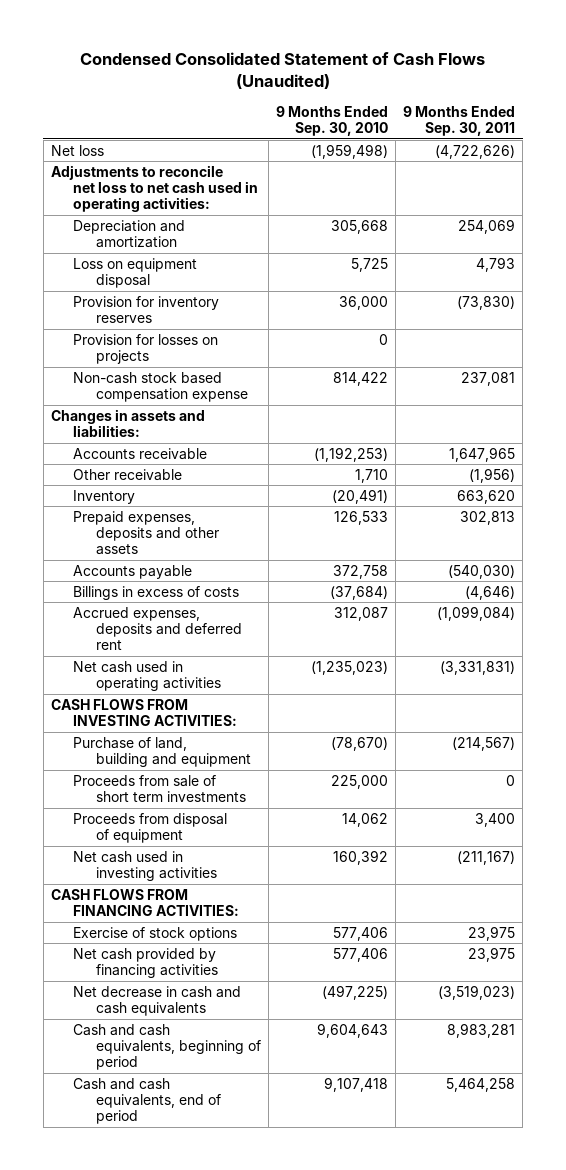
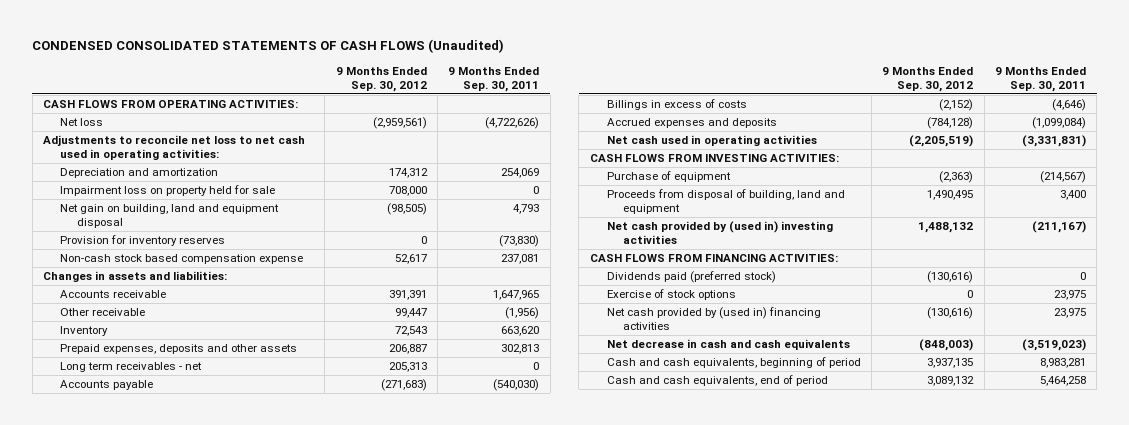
- Condensed Consolidated Statement of Cash Flows (Unaudited)
+ CONDENSED CONSOLIDATED STATEMENTS OF CASH FLOWS (Unaudited)
- | 9 Months Ended Sep. 30, 2010 | 9 Months Ended Sep. 30, 2011
+ | 9 Months Ended Sep. 30, 2012 | 9 Months Ended Sep. 30, 2011
+ CASH FLOWS FROM OPERATING ACTIVITIES:
- Loss on equipment disposal | 5,725 | 4,793
+ Impairment loss on property held for sale | 708,000 | 0
+ Net gain on building, land and equipment disposal | (98,505) | 4,793
- Provision for losses on projects | 0 |
+ Long term receivables - net | 205,313 | 0
- Accrued expenses, deposits and deferred rent | 312,087 | (1,099,084)
+ Accrued expenses and deposits | (784,128) | (1,099,084)
- Purchase of land, building and equipment | (78,670) | (214,567)
- Proceeds from sale of short term investments | 225,000 | 0
- Proceeds from disposal of equipment | 14,062 | 3,400
- Net cash used in investing activities | 160,392 | (211,167)
+ Purchase of equipment | (2,363) | (214,567)
+ Proceeds from disposal of building, land and equipment | 1,490,495 | 3,400
+ Net cash provided by (used in) investing activities | 1,488,132 | (211,167)
+ Dividends paid (preferred stock) | (130,616) | 0
- Net cash provided by financing activities | 577,406 | 23,975
+ Net cash provided by (used in) financing activities | (130,616) | 23,975

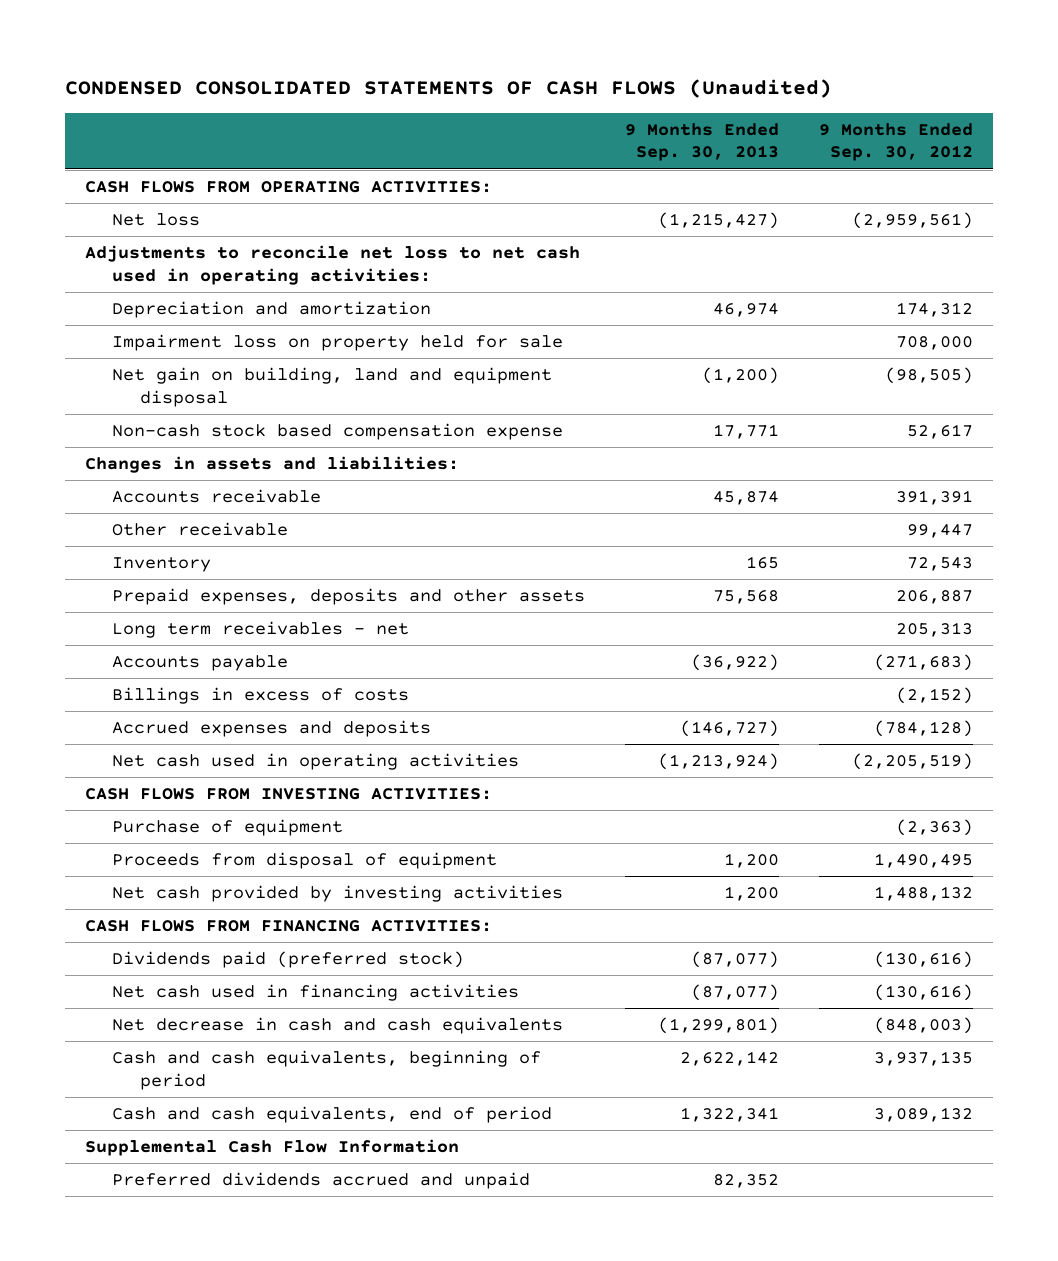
- | 9 Months Ended Sep. 30, 2012 | 9 Months Ended Sep. 30, 2011
+ | 9 Months Ended Sep. 30, 2013 | 9 Months Ended Sep. 30, 2012
- Provision for inventory reserves | 0 | (73,830)
- Proceeds from disposal of building, land and equipment | 1,490,495 | 3,400
- Net cash provided by (used in) investing activities | 1,488,132 | (211,167)
+ Proceeds from disposal of equipment | 1,200 | 1,490,495
+ Net cash provided by investing activities | 1,200 | 1,488,132
- Exercise of stock options | 0 | 23,975
- Net cash provided by (used in) financing activities | (130,616) | 23,975
+ Net cash used in financing activities | (87,077) | (130,616)
+ Supplemental Cash Flow Information
+ Preferred dividends accrued and unpaid | 82,352 |

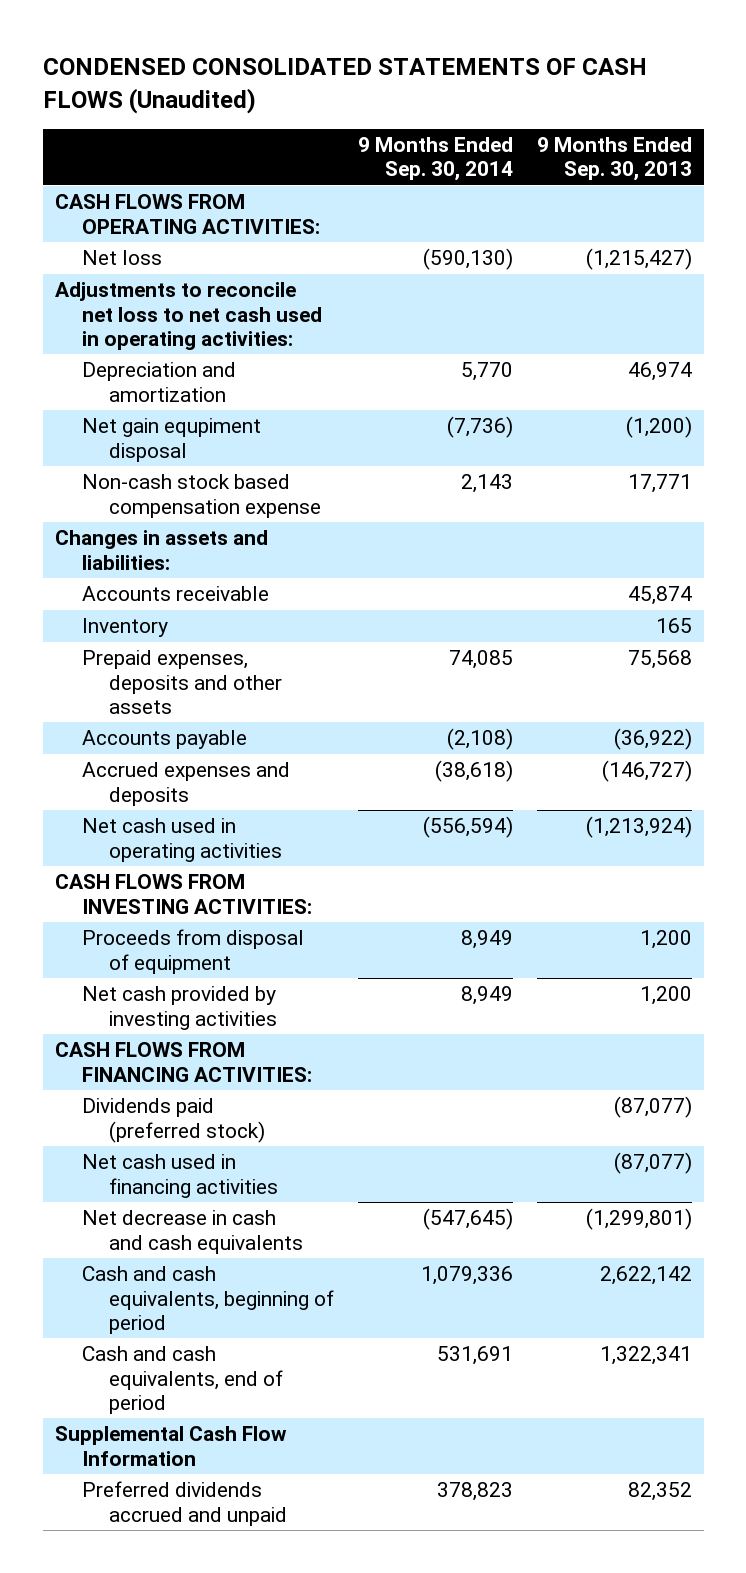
- | 9 Months Ended Sep. 30, 2013 | 9 Months Ended Sep. 30, 2012
+ | 9 Months Ended Sep. 30, 2014 | 9 Months Ended Sep. 30, 2013
- Impairment loss on property held for sale | | 708,000
- Net gain on building, land and equipment disposal | (1,200) | (98,505)
+ Net gain equpiment disposal | (7,736) | (1,200)
- Other receivable | | 99,447
- Long term receivables - net | | 205,313
- Billings in excess of costs | | (2,152)
- Purchase of equipment | | (2,363)

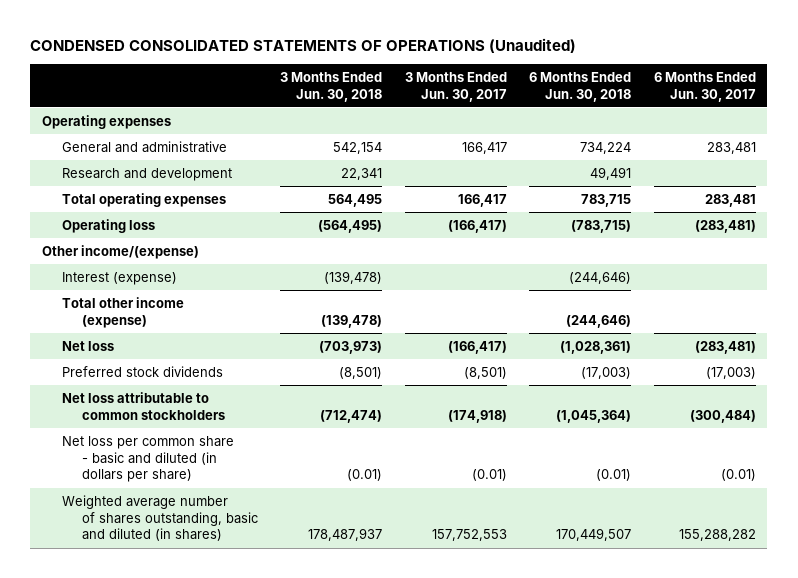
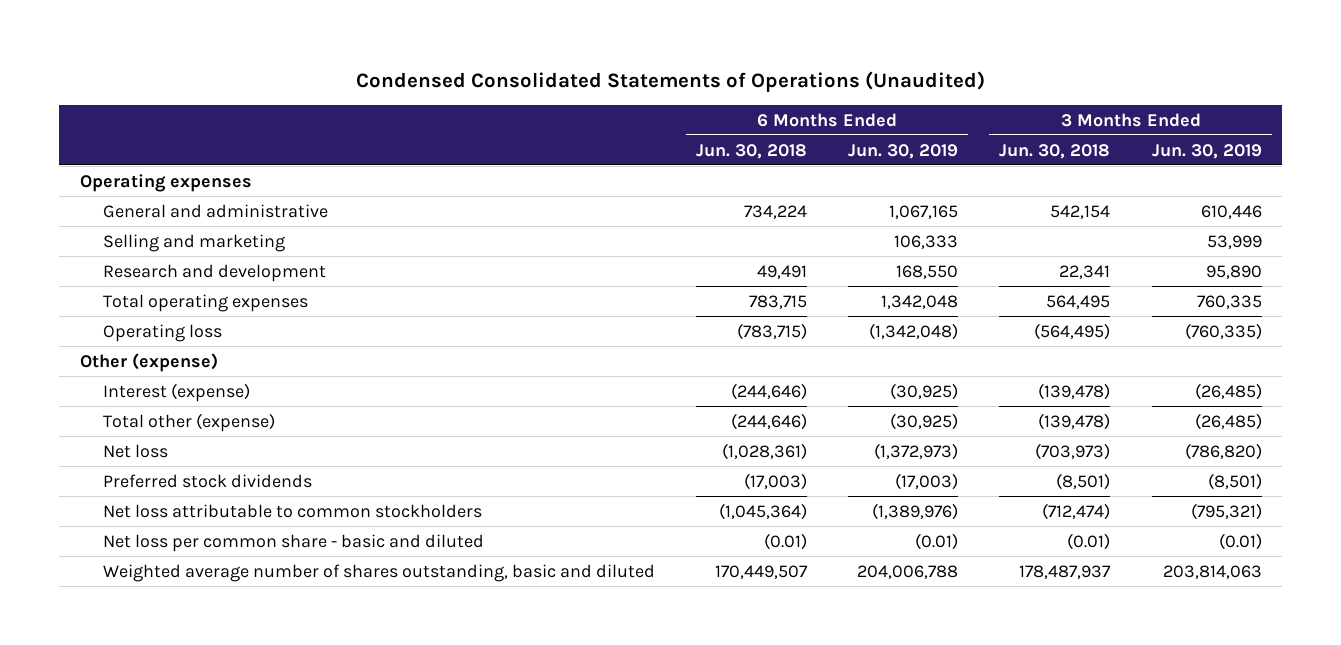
- CONDENSED CONSOLIDATED STATEMENTS OF OPERATIONS (Unaudited)
+ Condensed Consolidated Statements of Operations (Unaudited)
- | 3 Months Ended Jun. 30, 2018 | 3 Months Ended Jun. 30, 2017 | 6 Months Ended Jun. 30, 2018 | 6 Months Ended Jun. 30, 2017
+ | 6 Months Ended Jun. 30, 2018 | 6 Months Ended Jun. 30, 2019 | 3 Months Ended Jun. 30, 2018 | 3 Months Ended Jun. 30, 2019
+ Selling and marketing | | 106,333 | | 53,999
- Other income/(expense)
+ Other (expense)
- Total other income (expense) | (139,478) | | (244,646) |
+ Total other (expense) | (244,646) | (30,925) | (139,478) | (26,485)
- Net loss per common share - basic and diluted (in dollars per share) | (0.01) | (0.01) | (0.01) | (0.01)
- Weighted average number of shares outstanding, basic and diluted (in shares) | 178,487,937 | 157,752,553 | 170,449,507 | 155,288,282
+ Net loss per common share - basic and diluted | (0.01) | (0.01) | (0.01) | (0.01)
+ Weighted average number of shares outstanding, basic and diluted | 170,449,507 | 204,006,788 | 178,487,937 | 203,814,063

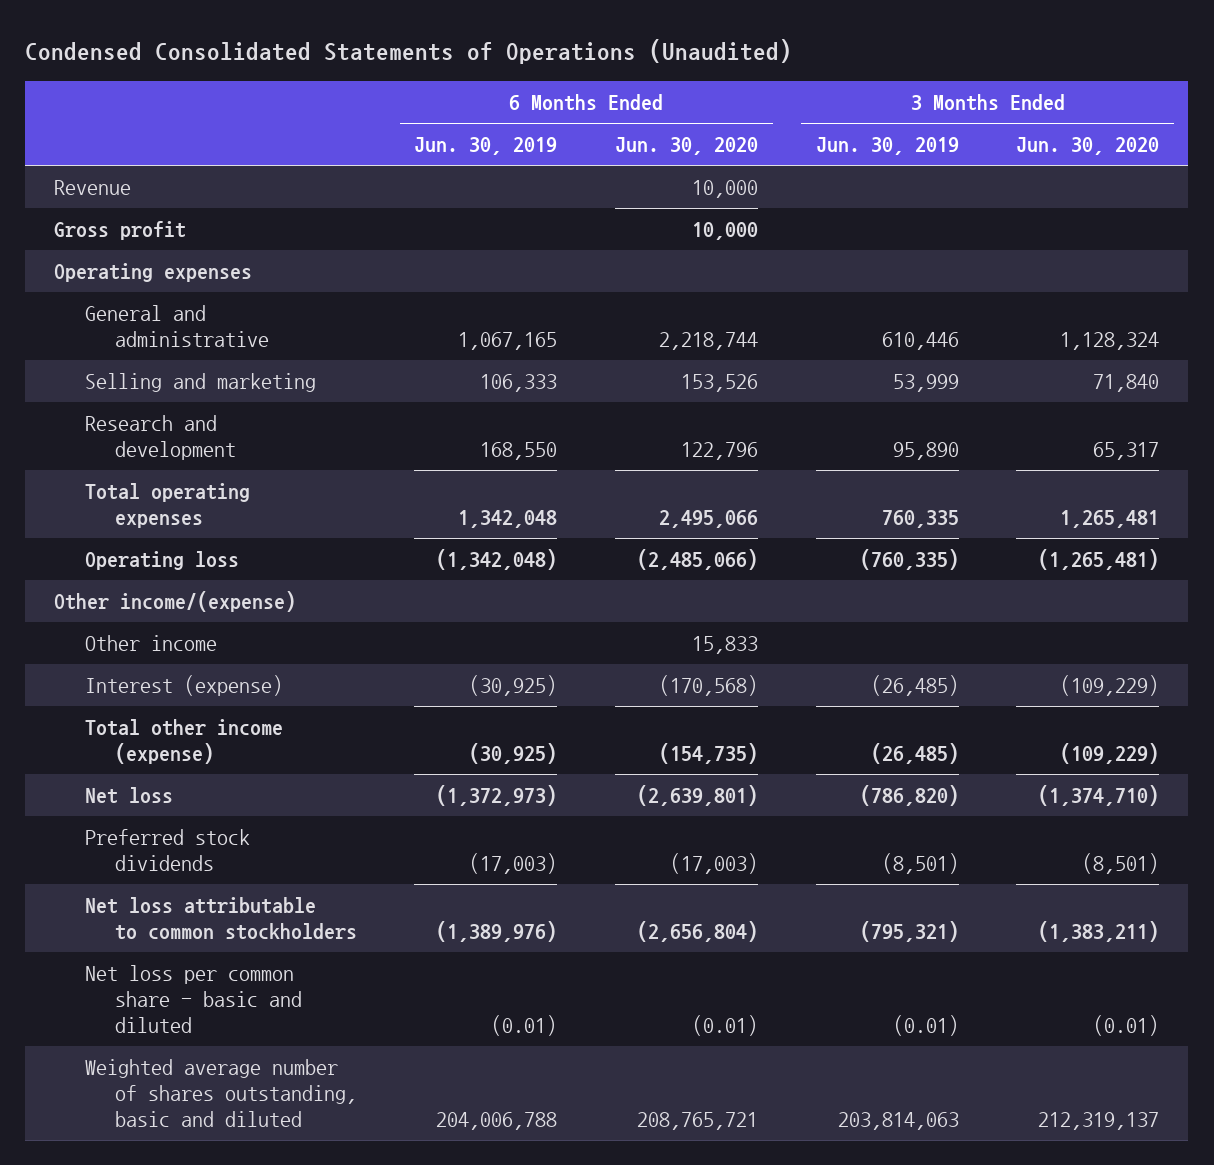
- | 6 Months Ended Jun. 30, 2018 | 6 Months Ended Jun. 30, 2019 | 3 Months Ended Jun. 30, 2018 | 3 Months Ended Jun. 30, 2019
+ | 6 Months Ended Jun. 30, 2019 | 6 Months Ended Jun. 30, 2020 | 3 Months Ended Jun. 30, 2019 | 3 Months Ended Jun. 30, 2020
+ Revenue | | 10,000 | |
+ Gross profit | | 10,000 | |
- Other (expense)
+ Other income/(expense)
+ Other income | | 15,833 | |
- Total other (expense) | (244,646) | (30,925) | (139,478) | (26,485)
+ Total other income (expense) | (30,925) | (154,735) | (26,485) | (109,229)

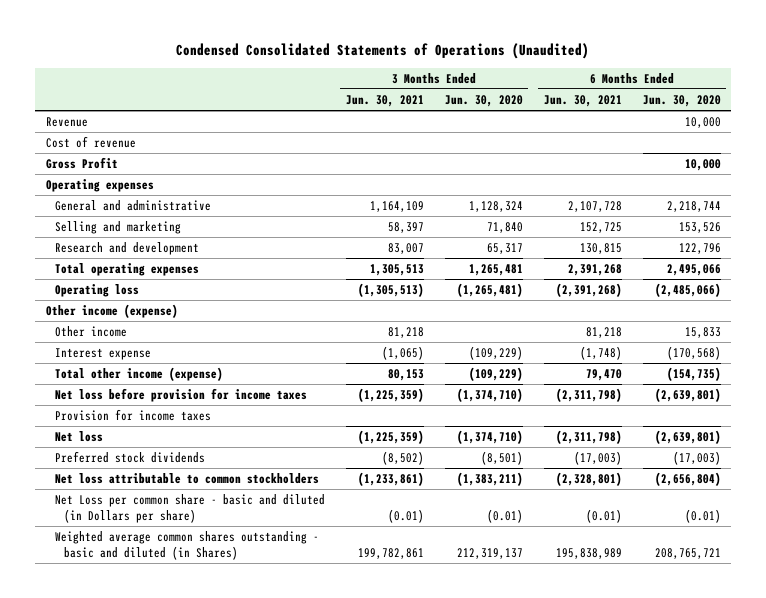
- | 6 Months Ended Jun. 30, 2019 | 6 Months Ended Jun. 30, 2020 | 3 Months Ended Jun. 30, 2019 | 3 Months Ended Jun. 30, 2020
+ | 3 Months Ended Jun. 30, 2021 | 3 Months Ended Jun. 30, 2020 | 6 Months Ended Jun. 30, 2021 | 6 Months Ended Jun. 30, 2020
- Gross profit | | 10,000 | |
+ Cost of revenue
+ Gross Profit | | | | 10,000
- Other income/(expense)
+ Other income (expense)
- Interest (expense) | (30,925) | (170,568) | (26,485) | (109,229)
+ Interest expense | (1,065) | (109,229) | (1,748) | (170,568)
+ Net loss before provision for income taxes | (1,225,359) | (1,374,710) | (2,311,798) | (2,639,801)
+ Provision for income taxes
- Net loss per common share - basic and diluted | (0.01) | (0.01) | (0.01) | (0.01)
- Weighted average number of shares outstanding, basic and diluted | 204,006,788 | 208,765,721 | 203,814,063 | 212,319,137
+ Net Loss per common share - basic and diluted (in Dollars per share) | (0.01) | (0.01) | (0.01) | (0.01)
+ Weighted average common shares outstanding - basic and diluted (in Shares) | 199,782,861 | 212,319,137 | 195,838,989 | 208,765,721

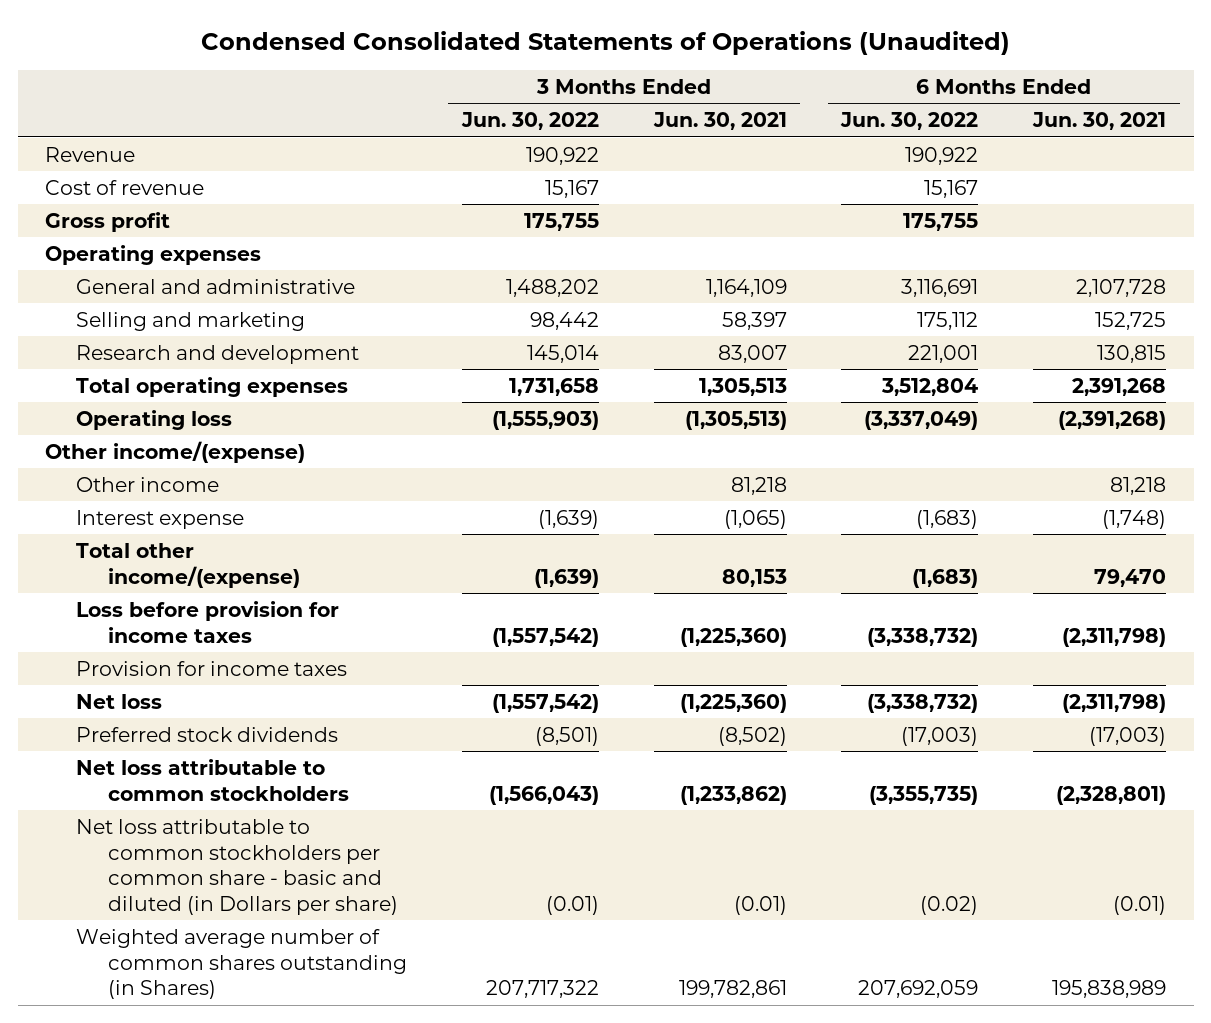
- | 3 Months Ended Jun. 30, 2021 | 3 Months Ended Jun. 30, 2020 | 6 Months Ended Jun. 30, 2021 | 6 Months Ended Jun. 30, 2020
+ | 3 Months Ended Jun. 30, 2022 | 3 Months Ended Jun. 30, 2021 | 6 Months Ended Jun. 30, 2022 | 6 Months Ended Jun. 30, 2021
- Gross Profit | | | | 10,000
+ Gross profit | 175,755 | | 175,755 |
- Other income (expense)
+ Other income/(expense)
- Total other income (expense) | 80,153 | (109,229) | 79,470 | (154,735)
- Net loss before provision for income taxes | (1,225,359) | (1,374,710) | (2,311,798) | (2,639,801)
+ Total other income/(expense) | (1,639) | 80,153 | (1,683) | 79,470
+ Loss before provision for income taxes | (1,557,542) | (1,225,360) | (3,338,732) | (2,311,798)
- Net loss | (1,225,359) | (1,374,710) | (2,311,798) | (2,639,801)
+ Net loss | (1,557,542) | (1,225,360) | (3,338,732) | (2,311,798)
- Net loss attributable to common stockholders | (1,233,861) | (1,383,211) | (2,328,801) | (2,656,804)
- Net Loss per common share - basic and diluted (in Dollars per share) | (0.01) | (0.01) | (0.01) | (0.01)
- Weighted average common shares outstanding - basic and diluted (in Shares) | 199,782,861 | 212,319,137 | 195,838,989 | 208,765,721
+ Net loss attributable to common stockholders | (1,566,043) | (1,233,862) | (3,355,735) | (2,328,801)
+ Net loss attributable to common stockholders per common share - basic and diluted (in Dollars per share) | (0.01) | (0.01) | (0.02) | (0.01)
+ Weighted average number of common shares outstanding (in Shares) | 207,717,322 | 199,782,861 | 207,692,059 | 195,838,989

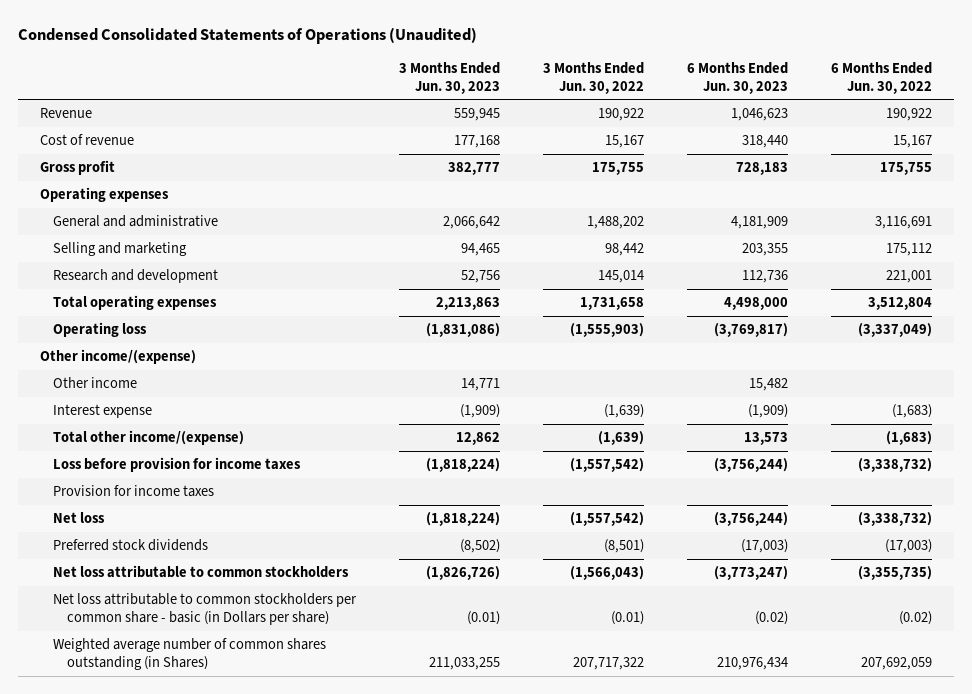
- | 3 Months Ended Jun. 30, 2022 | 3 Months Ended Jun. 30, 2021 | 6 Months Ended Jun. 30, 2022 | 6 Months Ended Jun. 30, 2021
+ | 3 Months Ended Jun. 30, 2023 | 3 Months Ended Jun. 30, 2022 | 6 Months Ended Jun. 30, 2023 | 6 Months Ended Jun. 30, 2022
- Net loss attributable to common stockholders per common share - basic and diluted (in Dollars per share) | (0.01) | (0.01) | (0.02) | (0.01)
+ Net loss attributable to common stockholders per common share - basic (in Dollars per share) | (0.01) | (0.01) | (0.02) | (0.02)

